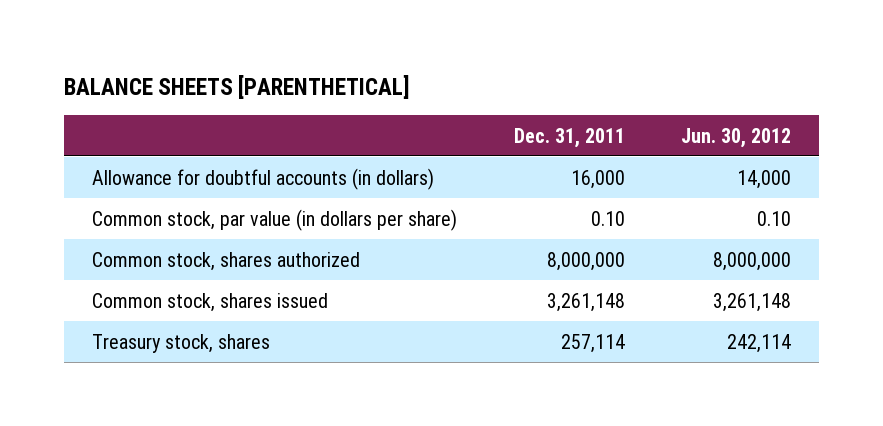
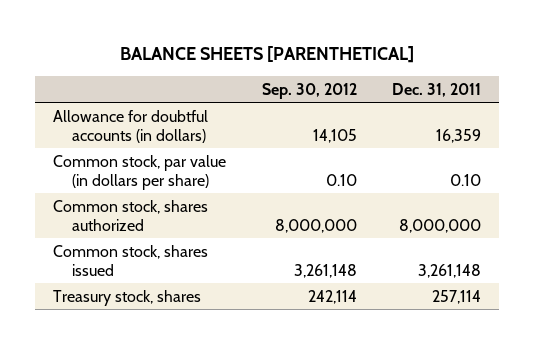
- | Dec. 31, 2011 | Jun. 30, 2012
+ | Sep. 30, 2012 | Dec. 31, 2011
- Allowance for doubtful accounts (in dollars) | 16,000 | 14,000
+ Allowance for doubtful accounts (in dollars) | 14,105 | 16,359

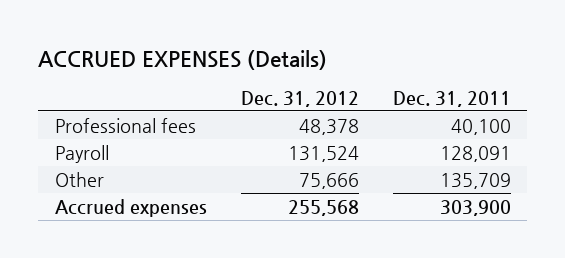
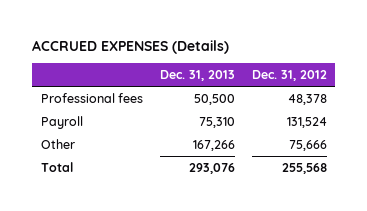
- | Dec. 31, 2012 | Dec. 31, 2011
+ | Dec. 31, 2013 | Dec. 31, 2012
- Accrued expenses | 255,568 | 303,900
+ Total | 293,076 | 255,568

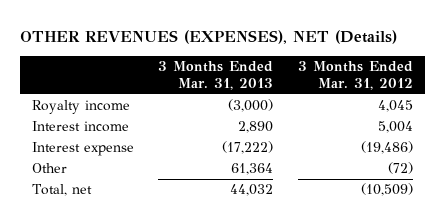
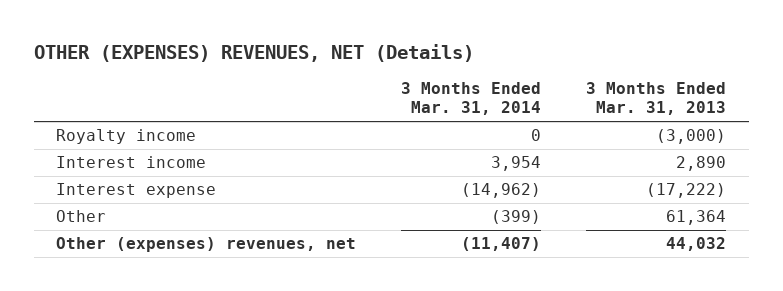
- OTHER REVENUES (EXPENSES), NET (Details)
+ OTHER (EXPENSES) REVENUES, NET (Details)
- | 3 Months Ended Mar. 31, 2013 | 3 Months Ended Mar. 31, 2012
+ | 3 Months Ended Mar. 31, 2014 | 3 Months Ended Mar. 31, 2013
- Total, net | 44,032 | (10,509)
+ Other (expenses) revenues, net | (11,407) | 44,032

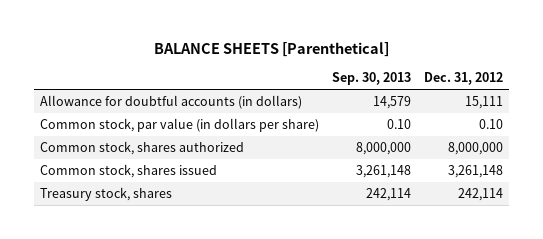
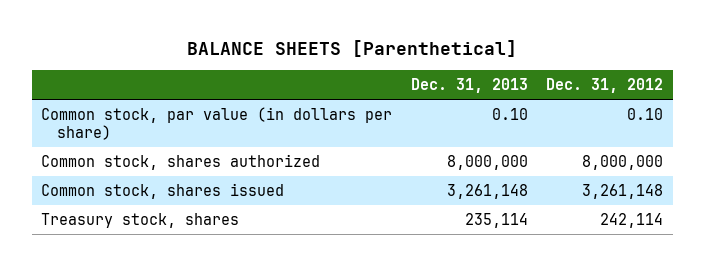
- | Sep. 30, 2013 | Dec. 31, 2012
+ | Dec. 31, 2013 | Dec. 31, 2012
- Allowance for doubtful accounts (in dollars) | 14,579 | 15,111

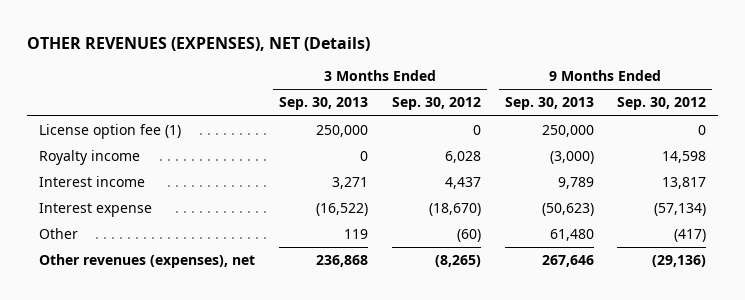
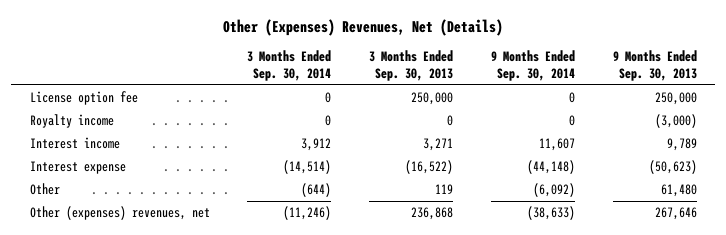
- OTHER REVENUES (EXPENSES), NET (Details)
+ Other (Expenses) Revenues, Net (Details)
- | 3 Months Ended Sep. 30, 2013 | 3 Months Ended Sep. 30, 2012 | 9 Months Ended Sep. 30, 2013 | 9 Months Ended Sep. 30, 2012
+ | 3 Months Ended Sep. 30, 2014 | 3 Months Ended Sep. 30, 2013 | 9 Months Ended Sep. 30, 2014 | 9 Months Ended Sep. 30, 2013
- License option fee (1) | 250,000 | 0 | 250,000 | 0
+ License option fee | 0 | 250,000 | 0 | 250,000
- Other revenues (expenses), net | 236,868 | (8,265) | 267,646 | (29,136)
+ Other (expenses) revenues, net | (11,246) | 236,868 | (38,633) | 267,646

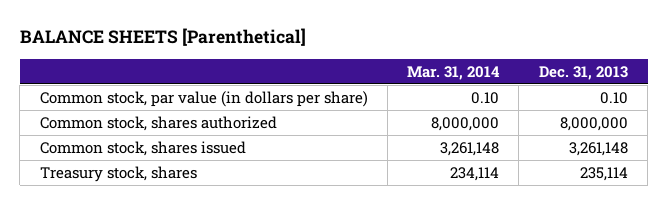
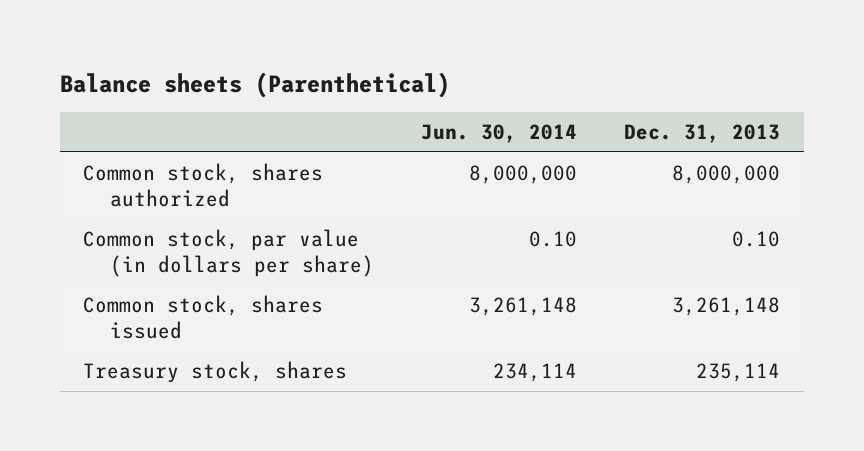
- BALANCE SHEETS [Parenthetical]
+ Balance sheets (Parenthetical)
- | Mar. 31, 2014 | Dec. 31, 2013
+ | Jun. 30, 2014 | Dec. 31, 2013
moved down: Common stock, par value (in dollars per share) | 0.10 | 0.10

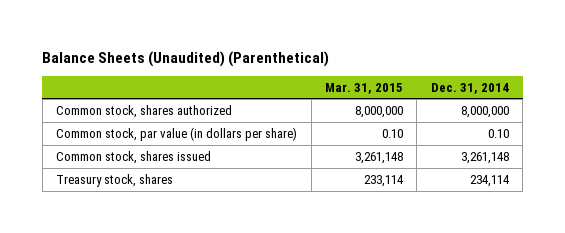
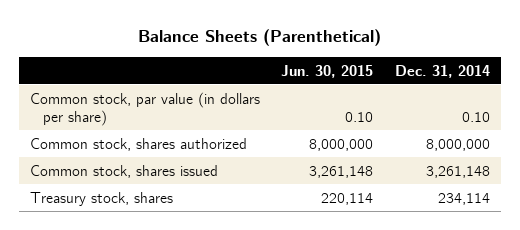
- Balance Sheets (Unaudited) (Parenthetical)
+ Balance Sheets (Parenthetical)
- | Mar. 31, 2015 | Dec. 31, 2014
+ | Jun. 30, 2015 | Dec. 31, 2014
moved down: Common stock, shares authorized | 8,000,000 | 8,000,000

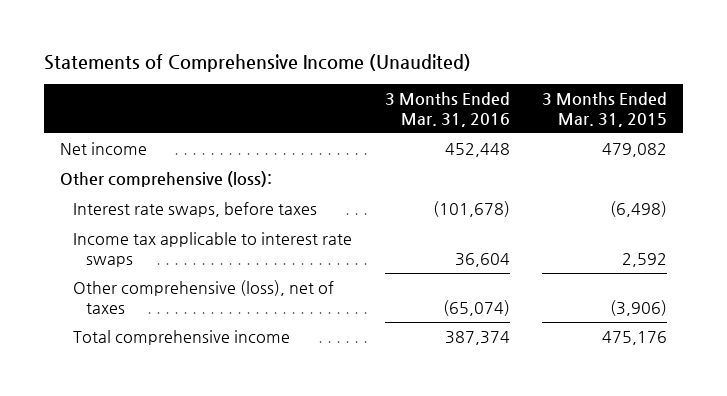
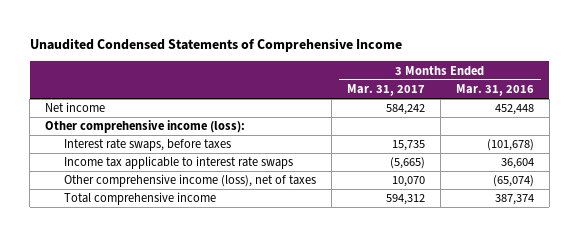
- Statements of Comprehensive Income (Unaudited)
+ Unaudited Condensed Statements of Comprehensive Income
- | 3 Months Ended Mar. 31, 2016 | 3 Months Ended Mar. 31, 2015
+ | 3 Months Ended Mar. 31, 2017 | 3 Months Ended Mar. 31, 2016
- Other comprehensive (loss):
+ Other comprehensive income (loss):
- Other comprehensive (loss), net of taxes | (65,074) | (3,906)
+ Other comprehensive income (loss), net of taxes | 10,070 | (65,074)

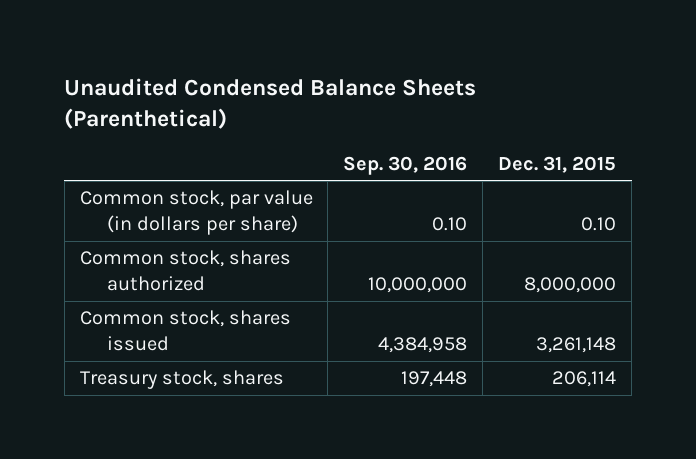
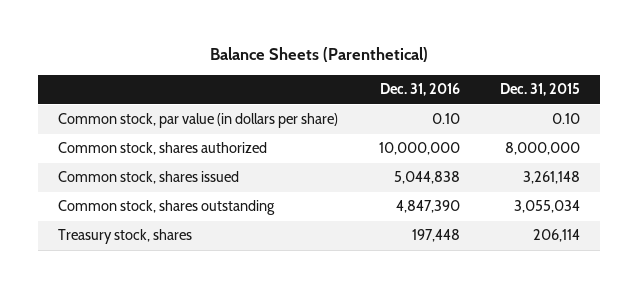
- Unaudited Condensed Balance Sheets (Parenthetical)
+ Balance Sheets (Parenthetical)
- | Sep. 30, 2016 | Dec. 31, 2015
+ | Dec. 31, 2016 | Dec. 31, 2015
+ Common stock, shares outstanding | 4,847,390 | 3,055,034

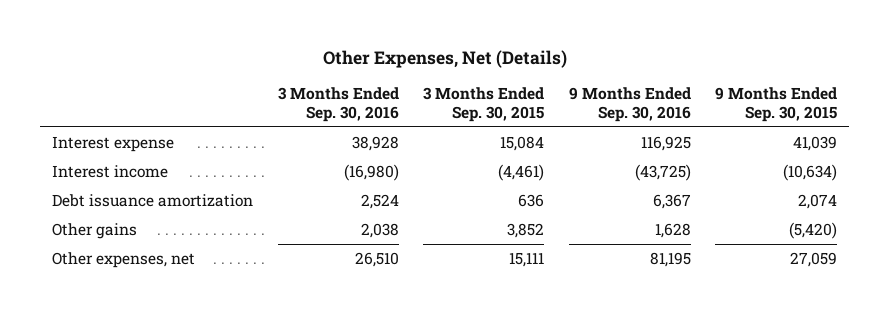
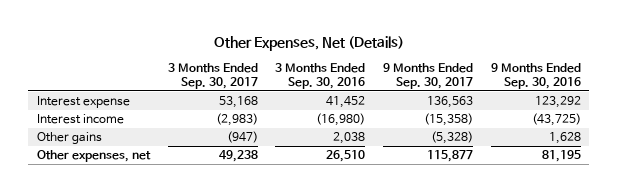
- | 3 Months Ended Sep. 30, 2016 | 3 Months Ended Sep. 30, 2015 | 9 Months Ended Sep. 30, 2016 | 9 Months Ended Sep. 30, 2015
+ | 3 Months Ended Sep. 30, 2017 | 3 Months Ended Sep. 30, 2016 | 9 Months Ended Sep. 30, 2017 | 9 Months Ended Sep. 30, 2016
- Interest expense | 38,928 | 15,084 | 116,925 | 41,039
+ Interest expense | 53,168 | 41,452 | 136,563 | 123,292
- Debt issuance amortization | 2,524 | 636 | 6,367 | 2,074

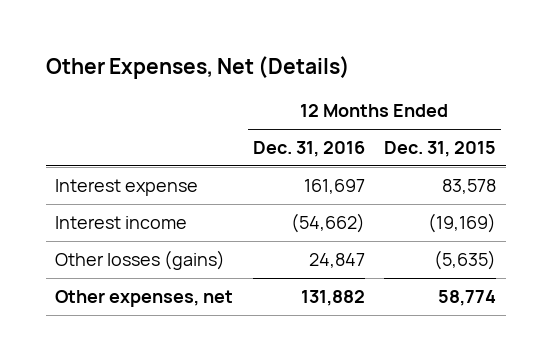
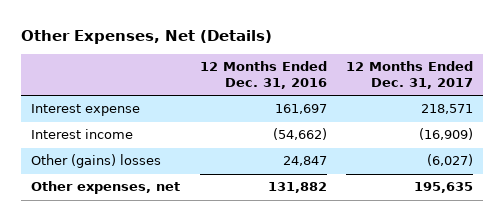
- | 12 Months Ended Dec. 31, 2016 | 12 Months Ended Dec. 31, 2015
+ | 12 Months Ended Dec. 31, 2016 | 12 Months Ended Dec. 31, 2017
- Other losses (gains) | 24,847 | (5,635)
+ Other (gains) losses | 24,847 | (6,027)

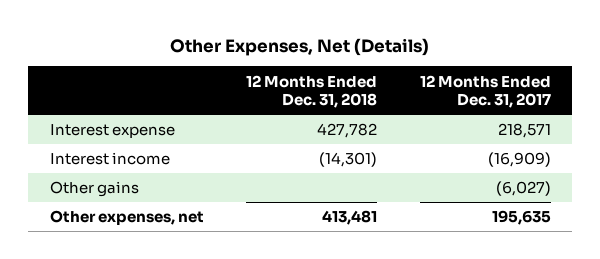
- | 12 Months Ended Dec. 31, 2016 | 12 Months Ended Dec. 31, 2017
+ | 12 Months Ended Dec. 31, 2018 | 12 Months Ended Dec. 31, 2017
- Other (gains) losses | 24,847 | (6,027)
+ Other gains | | (6,027)

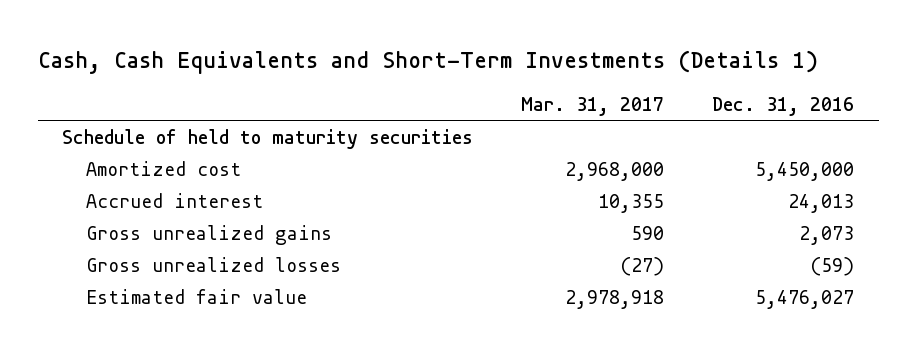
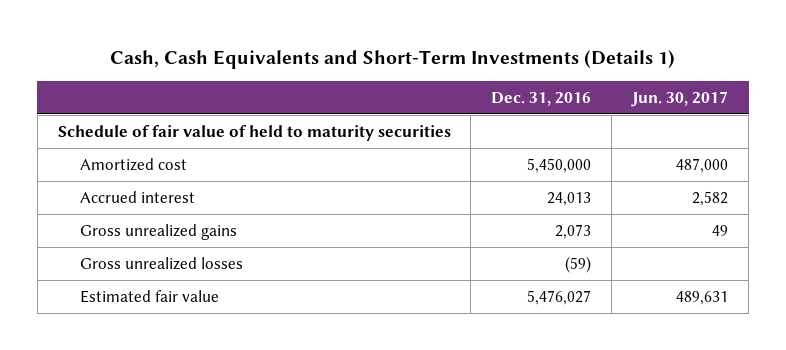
- | Mar. 31, 2017 | Dec. 31, 2016
+ | Dec. 31, 2016 | Jun. 30, 2017
- Schedule of held to maturity securities
+ Schedule of fair value of held to maturity securities

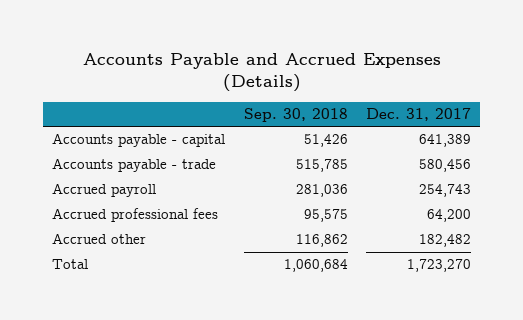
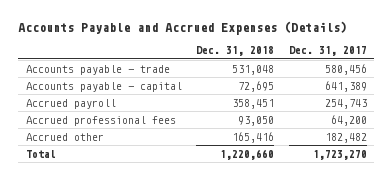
- | Sep. 30, 2018 | Dec. 31, 2017
+ | Dec. 31, 2018 | Dec. 31, 2017
moved down: Accounts payable - capital | 72,695 | 641,389

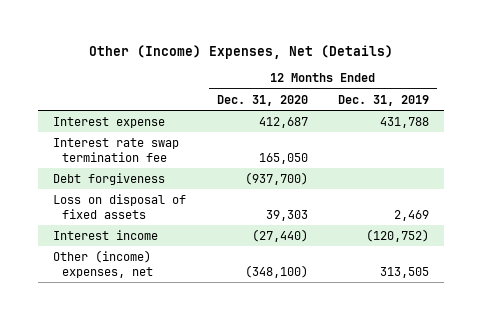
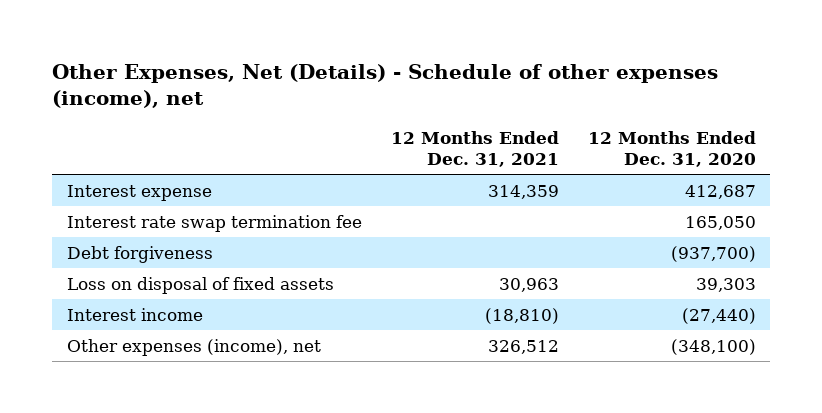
- Other (Income) Expenses, Net (Details)
+ Other Expenses, Net (Details) - Schedule of other expenses (income), net
- | 12 Months Ended Dec. 31, 2020 | 12 Months Ended Dec. 31, 2019
+ | 12 Months Ended Dec. 31, 2021 | 12 Months Ended Dec. 31, 2020
- Other (income) expenses, net | (348,100) | 313,505
+ Other expenses (income), net | 326,512 | (348,100)

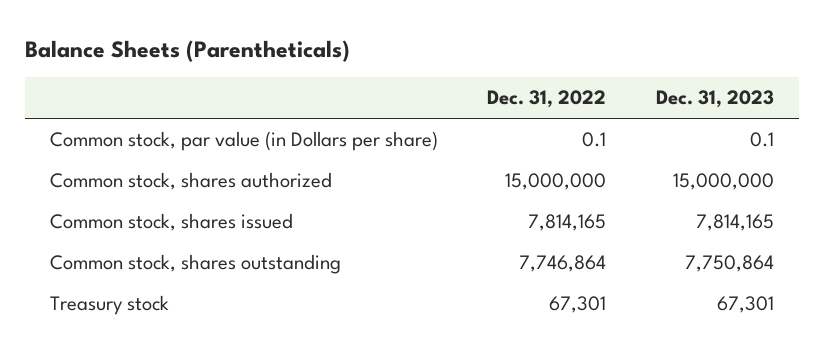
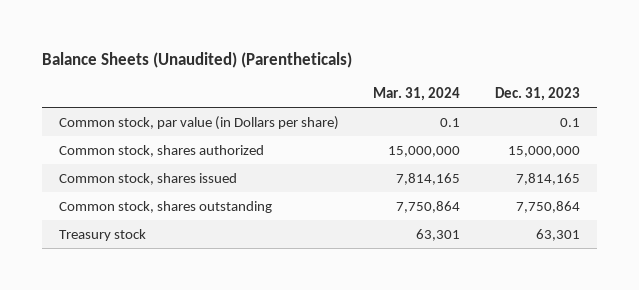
- Balance Sheets (Parentheticals)
+ Balance Sheets (Unaudited) (Parentheticals)
- | Dec. 31, 2022 | Dec. 31, 2023
+ | Mar. 31, 2024 | Dec. 31, 2023
- Treasury stock | 67,301 | 67,301
+ Treasury stock | 63,301 | 63,301

